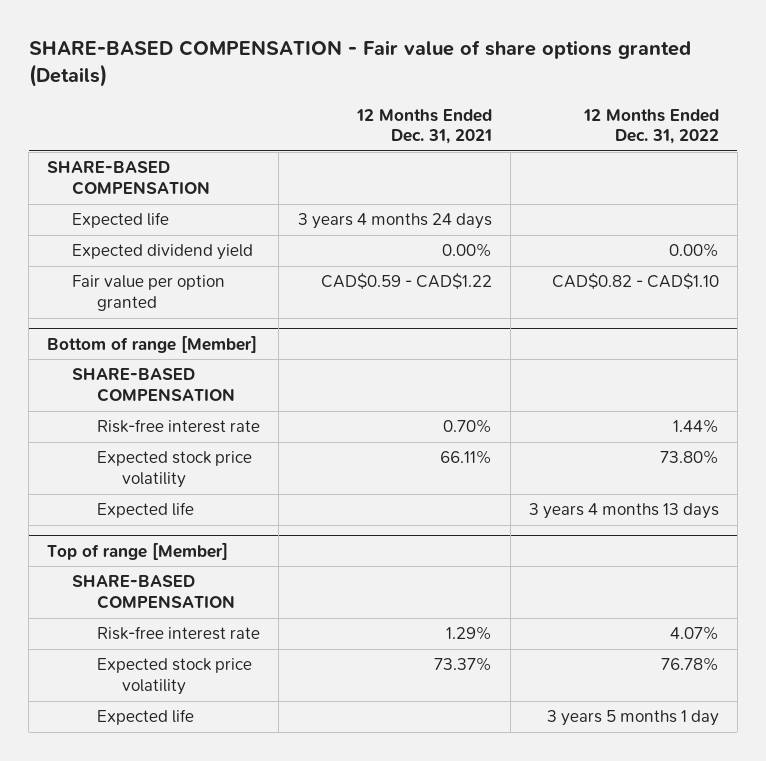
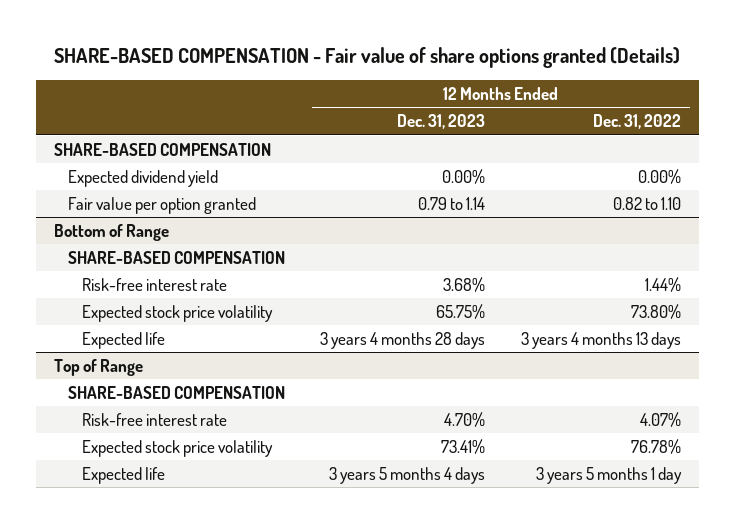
- | 12 Months Ended Dec. 31, 2021 | 12 Months Ended Dec. 31, 2022
+ | 12 Months Ended Dec. 31, 2023 | 12 Months Ended Dec. 31, 2022
- Expected life | 3 years 4 months 24 days |
- Fair value per option granted | CAD$0.59 - CAD$1.22 | CAD$0.82 - CAD$1.10
- Bottom of range [Member]
+ Fair value per option granted | 0.79 to 1.14 | 0.82 to 1.10
+ Bottom of Range
- Top of range [Member]
+ Top of Range

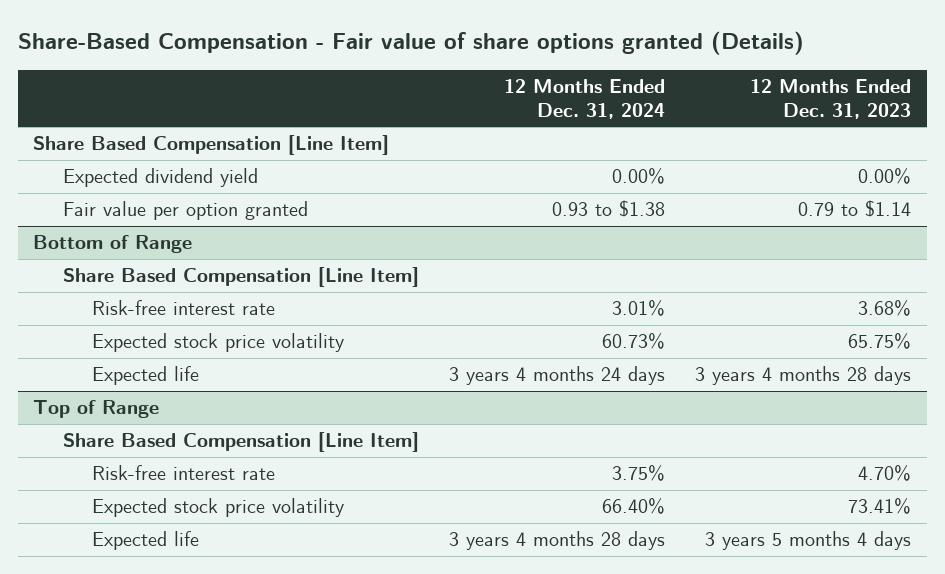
- SHARE-BASED COMPENSATION - Fair value of share options granted (Details)
+ Share-Based Compensation - Fair value of share options granted (Details)
- | 12 Months Ended Dec. 31, 2023 | 12 Months Ended Dec. 31, 2022
+ | 12 Months Ended Dec. 31, 2024 | 12 Months Ended Dec. 31, 2023
- SHARE-BASED COMPENSATION
+ Share Based Compensation [Line Item]
- Fair value per option granted | 0.79 to 1.14 | 0.82 to 1.10
+ Fair value per option granted | 0.93 to $1.38 | 0.79 to $1.14
@ Bottom of Range
- SHARE-BASED COMPENSATION
+ Share Based Compensation [Line Item]
@ Top of Range
- SHARE-BASED COMPENSATION
+ Share Based Compensation [Line Item]

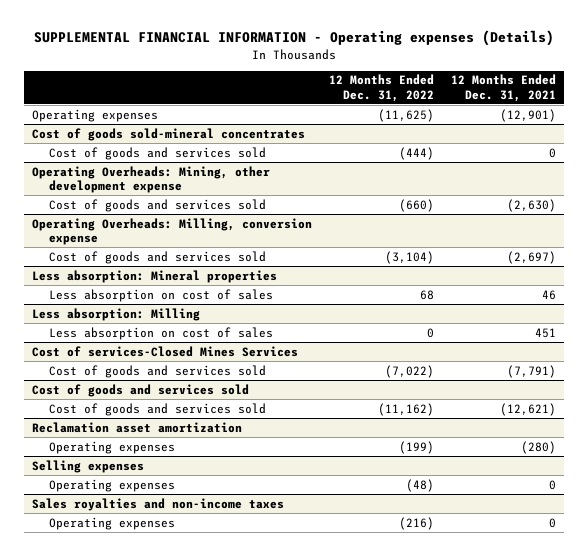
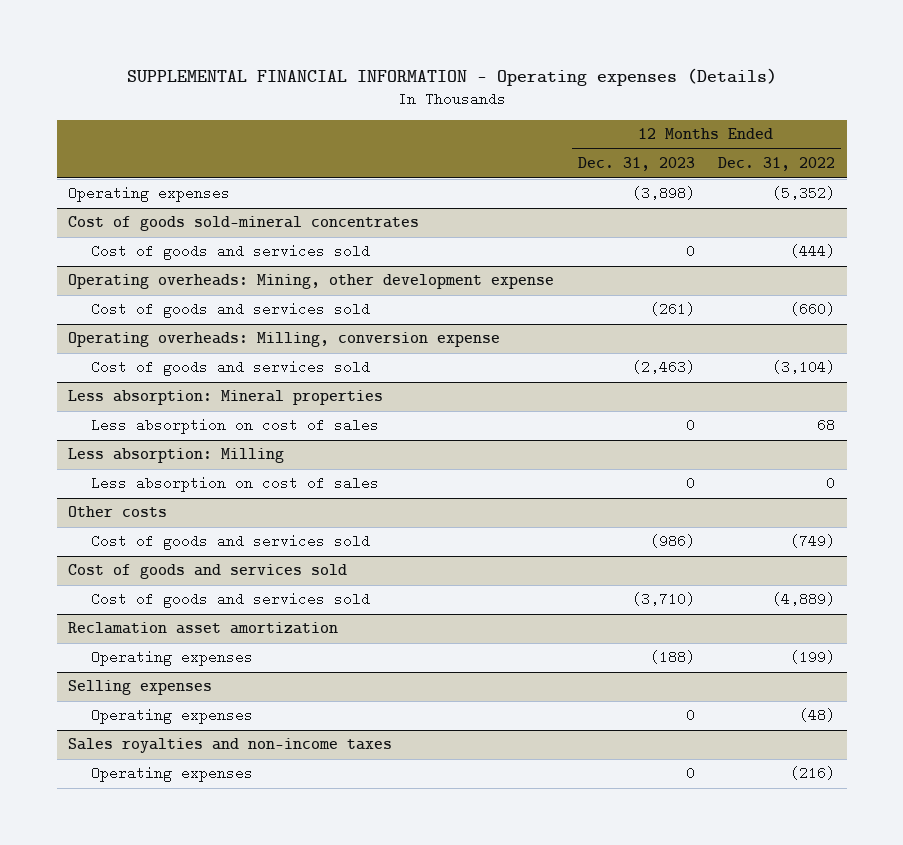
- | 12 Months Ended Dec. 31, 2022 | 12 Months Ended Dec. 31, 2021
+ | 12 Months Ended Dec. 31, 2023 | 12 Months Ended Dec. 31, 2022
- Operating expenses | (11,625) | (12,901)
+ Operating expenses | (3,898) | (5,352)
- Operating Overheads: Mining, other development expense
+ Operating overheads: Mining, other development expense
- Operating Overheads: Milling, conversion expense
+ Operating overheads: Milling, conversion expense
- Cost of services-Closed Mines Services
- Cost of goods and services sold | (7,022) | (7,791)
+ Other costs
+ Cost of goods and services sold | (986) | (749)
@ Cost of goods and services sold
- Cost of goods and services sold | (11,162) | (12,621)
+ Cost of goods and services sold | (3,710) | (4,889)

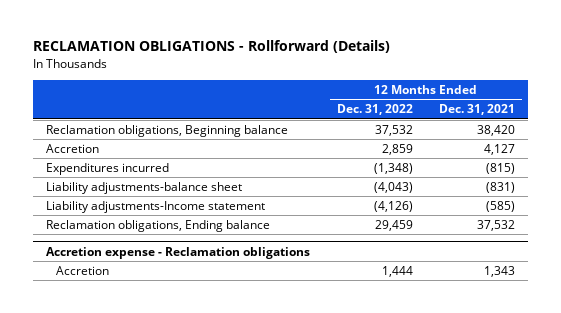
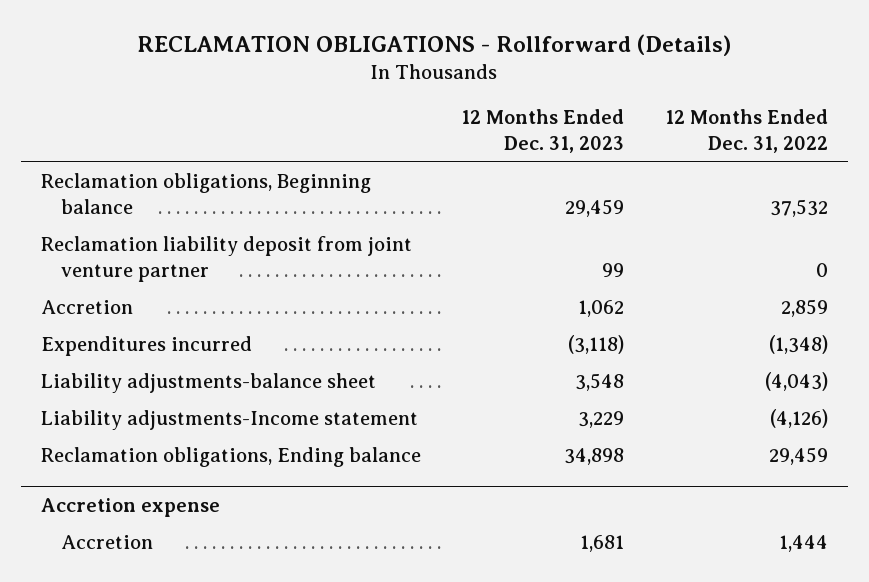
- | 12 Months Ended Dec. 31, 2022 | 12 Months Ended Dec. 31, 2021
+ | 12 Months Ended Dec. 31, 2023 | 12 Months Ended Dec. 31, 2022
+ Reclamation liability deposit from joint venture partner | 99 | 0
- Accretion expense - Reclamation obligations
+ Accretion expense

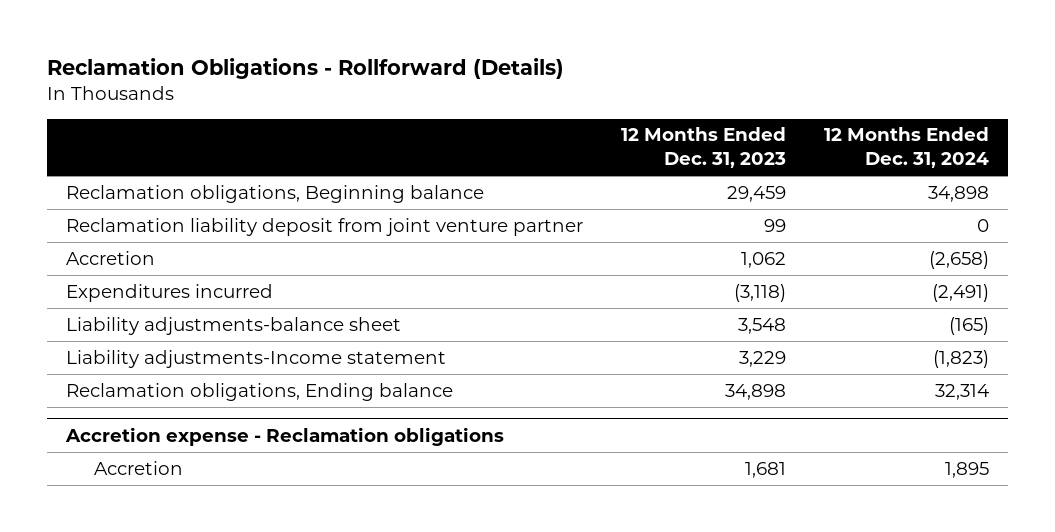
- RECLAMATION OBLIGATIONS - Rollforward (Details)
+ Reclamation Obligations - Rollforward (Details)
- | 12 Months Ended Dec. 31, 2023 | 12 Months Ended Dec. 31, 2022
+ | 12 Months Ended Dec. 31, 2023 | 12 Months Ended Dec. 31, 2024
- Accretion expense
+ Accretion expense - Reclamation obligations

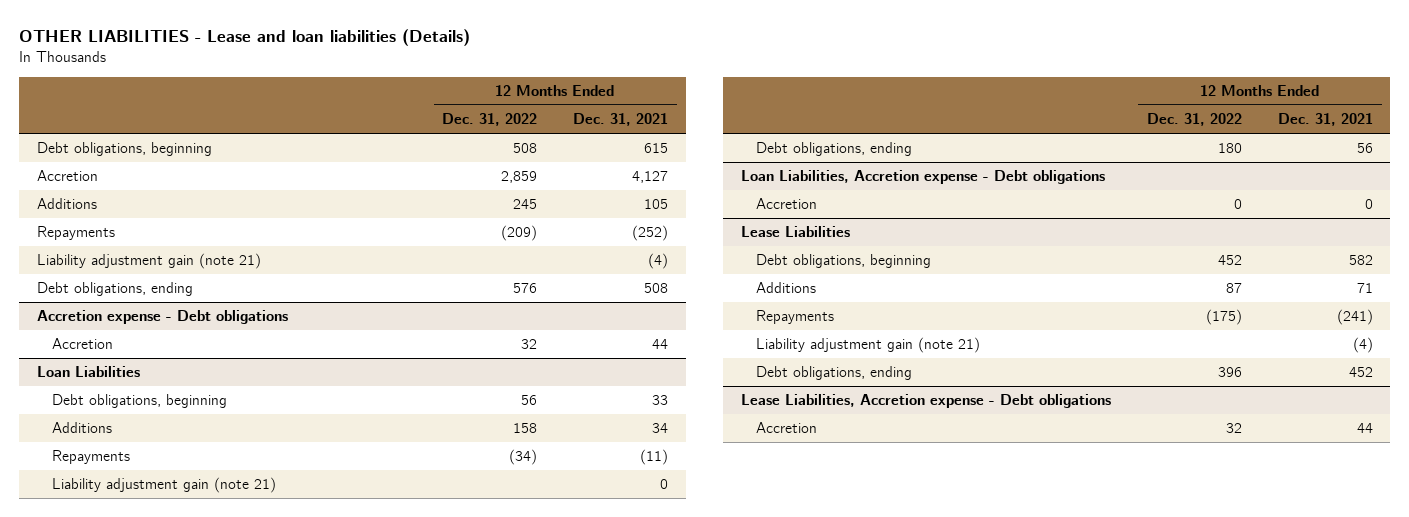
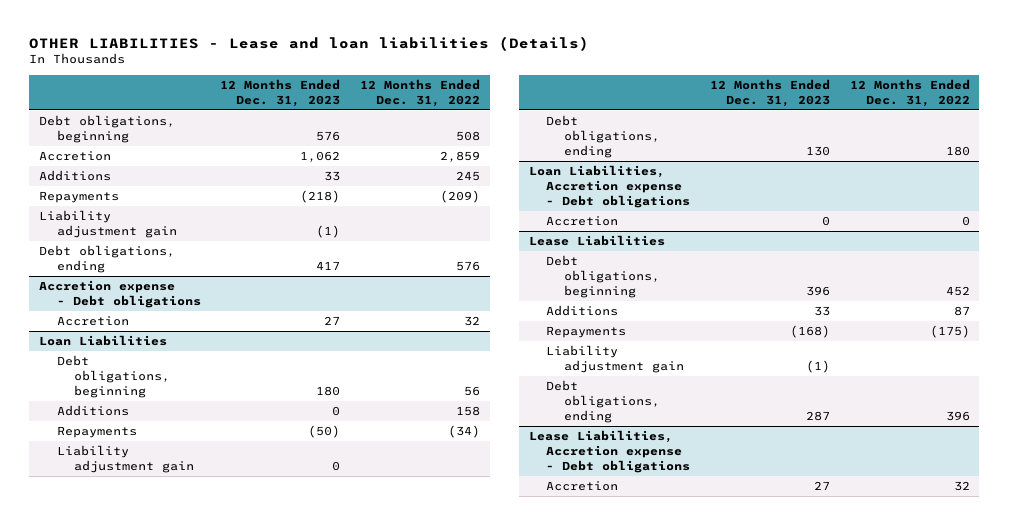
- | 12 Months Ended Dec. 31, 2022 | 12 Months Ended Dec. 31, 2021
+ | 12 Months Ended Dec. 31, 2023 | 12 Months Ended Dec. 31, 2022
- Liability adjustment gain (note 21) | | (4)
+ Liability adjustment gain | (1) |
@ Loan Liabilities
- Liability adjustment gain (note 21) | | 0
+ Liability adjustment gain | 0 |
@ Lease Liabilities
- Liability adjustment gain (note 21) | | (4)
+ Liability adjustment gain | (1) |

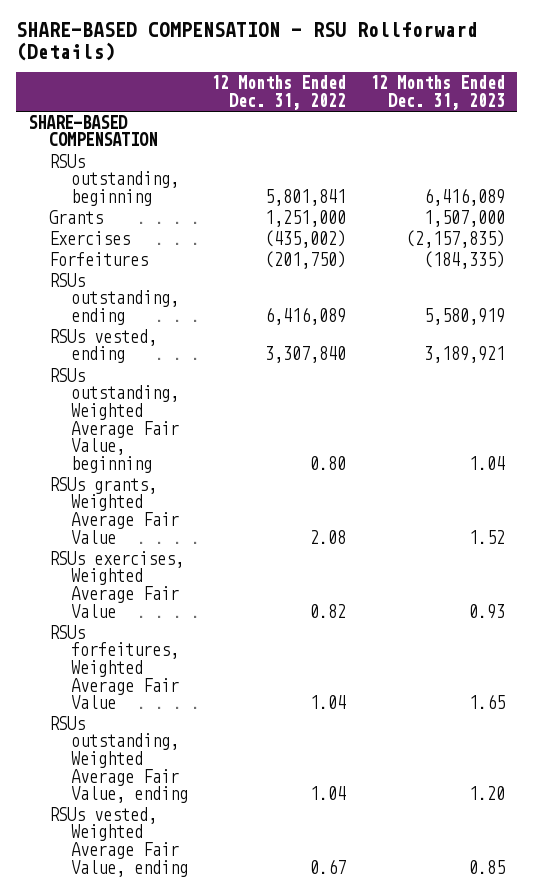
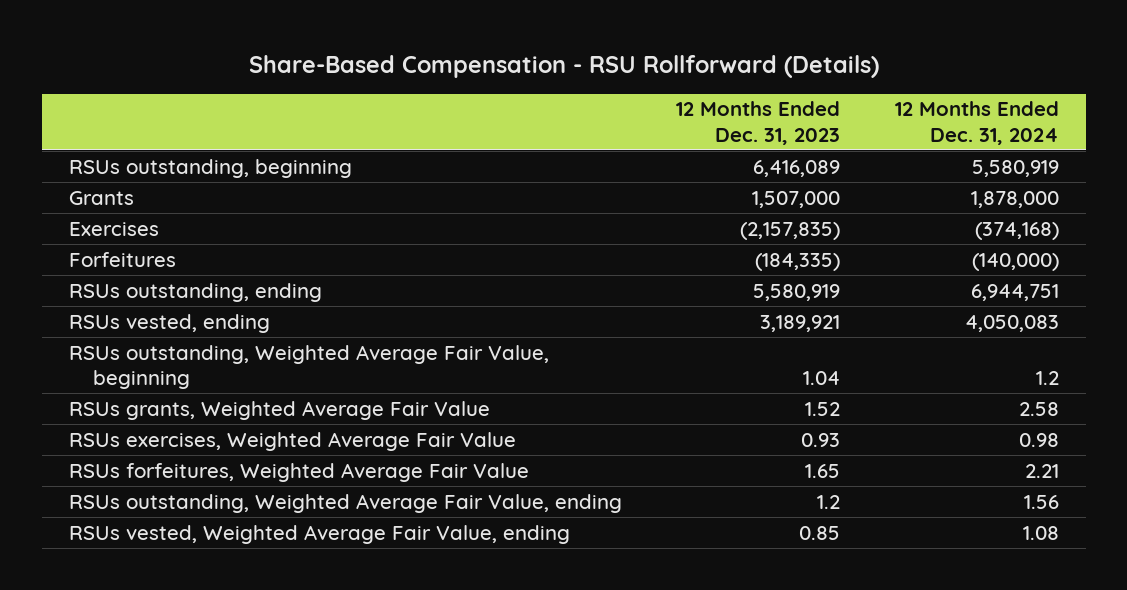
- SHARE-BASED COMPENSATION - RSU Rollforward (Details)
+ Share-Based Compensation - RSU Rollforward (Details)
- | 12 Months Ended Dec. 31, 2022 | 12 Months Ended Dec. 31, 2023
+ | 12 Months Ended Dec. 31, 2023 | 12 Months Ended Dec. 31, 2024
- SHARE-BASED COMPENSATION
- RSUs outstanding, Weighted Average Fair Value, ending | 1.04 | 1.20
+ RSUs outstanding, Weighted Average Fair Value, ending | 1.2 | 1.56

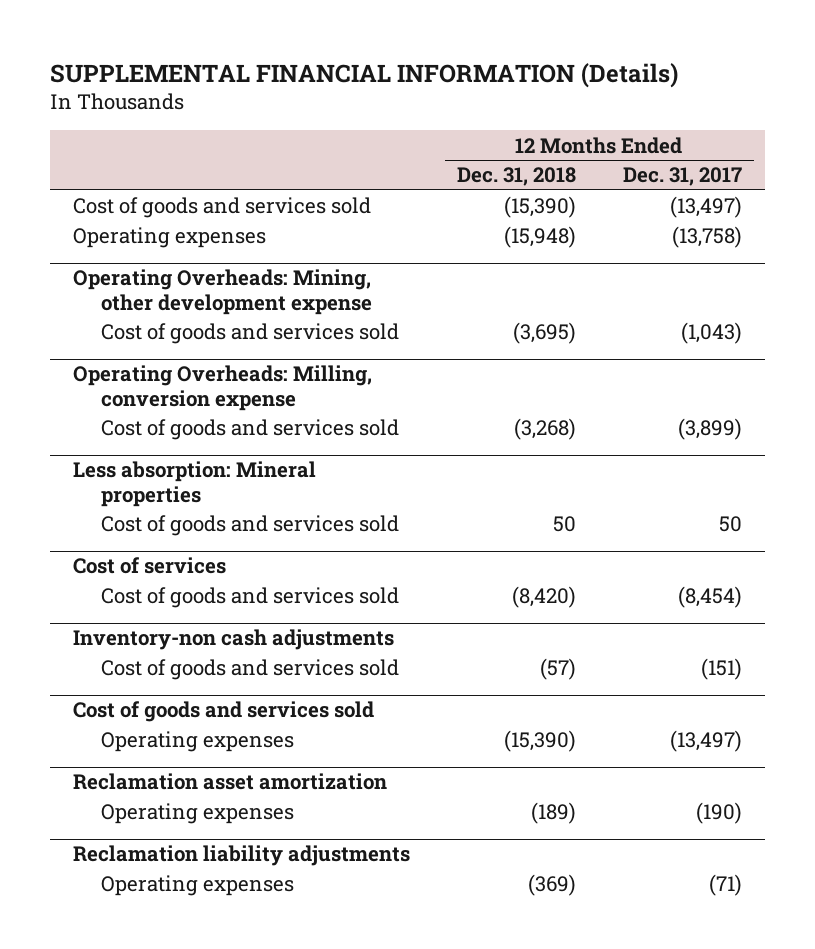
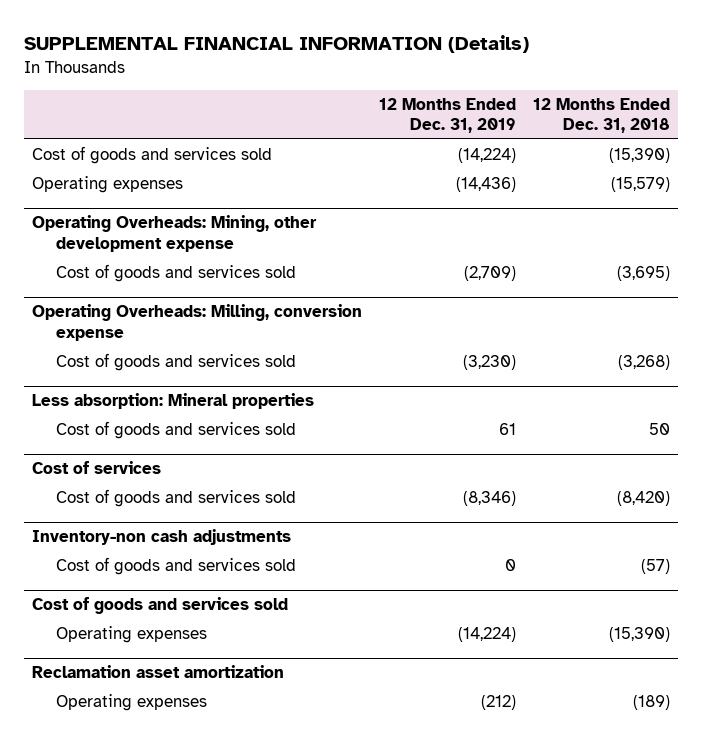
- | 12 Months Ended Dec. 31, 2018 | 12 Months Ended Dec. 31, 2017
+ | 12 Months Ended Dec. 31, 2019 | 12 Months Ended Dec. 31, 2018
- Operating expenses | (15,948) | (13,758)
+ Operating expenses | (14,436) | (15,579)
- Reclamation liability adjustments
- Operating expenses | (369) | (71)

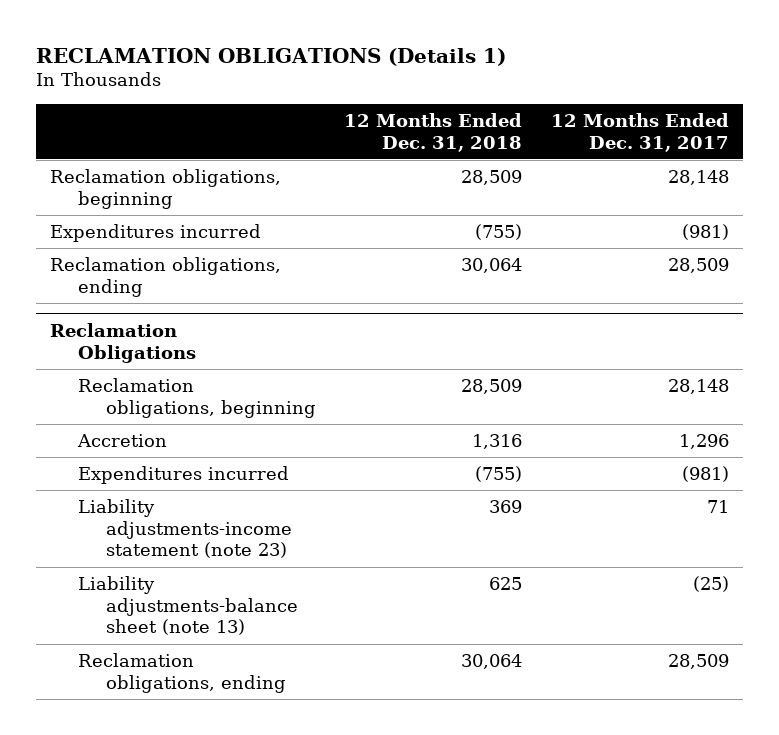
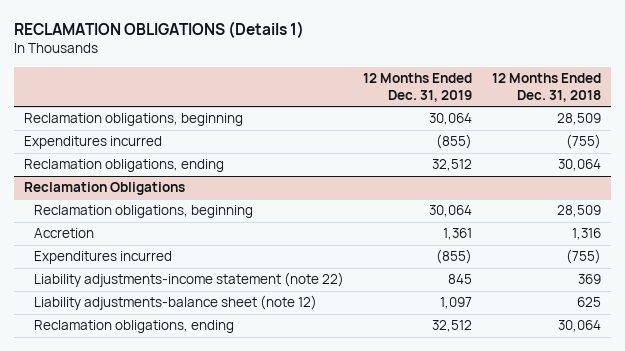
- | 12 Months Ended Dec. 31, 2018 | 12 Months Ended Dec. 31, 2017
+ | 12 Months Ended Dec. 31, 2019 | 12 Months Ended Dec. 31, 2018
@ Reclamation Obligations
- Liability adjustments-income statement (note 23) | 369 | 71
- Liability adjustments-balance sheet (note 13) | 625 | (25)
+ Liability adjustments-income statement (note 22) | 845 | 369
+ Liability adjustments-balance sheet (note 12) | 1,097 | 625

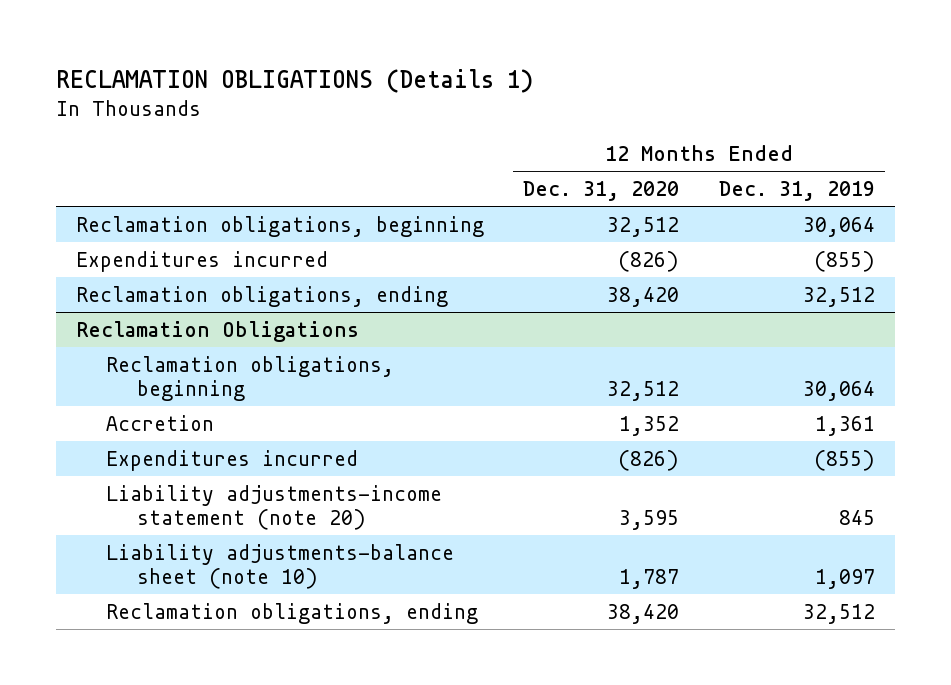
- | 12 Months Ended Dec. 31, 2019 | 12 Months Ended Dec. 31, 2018
+ | 12 Months Ended Dec. 31, 2020 | 12 Months Ended Dec. 31, 2019
@ Reclamation Obligations
- Liability adjustments-income statement (note 22) | 845 | 369
- Liability adjustments-balance sheet (note 12) | 1,097 | 625
+ Liability adjustments-income statement (note 20) | 3,595 | 845
+ Liability adjustments-balance sheet (note 10) | 1,787 | 1,097

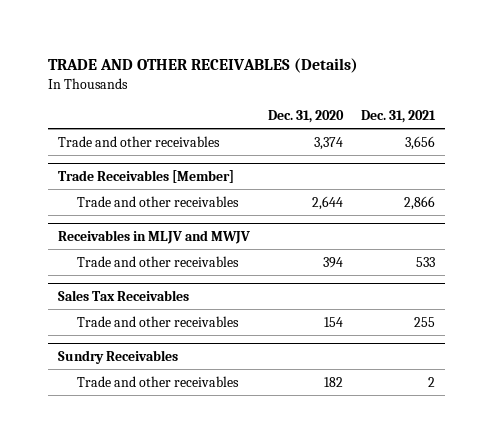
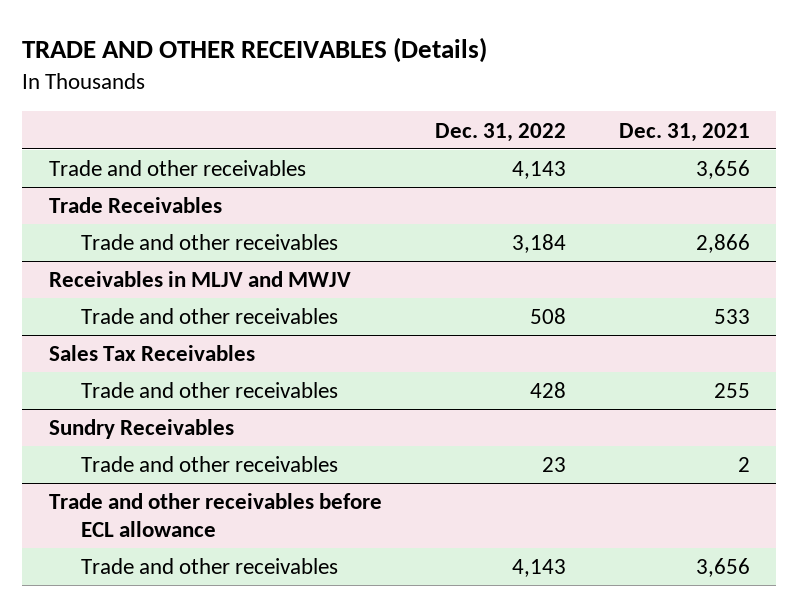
- | Dec. 31, 2020 | Dec. 31, 2021
+ | Dec. 31, 2022 | Dec. 31, 2021
- Trade Receivables [Member]
+ Trade Receivables
+ Trade and other receivables before ECL allowance
+ Trade and other receivables | 4,143 | 3,656

